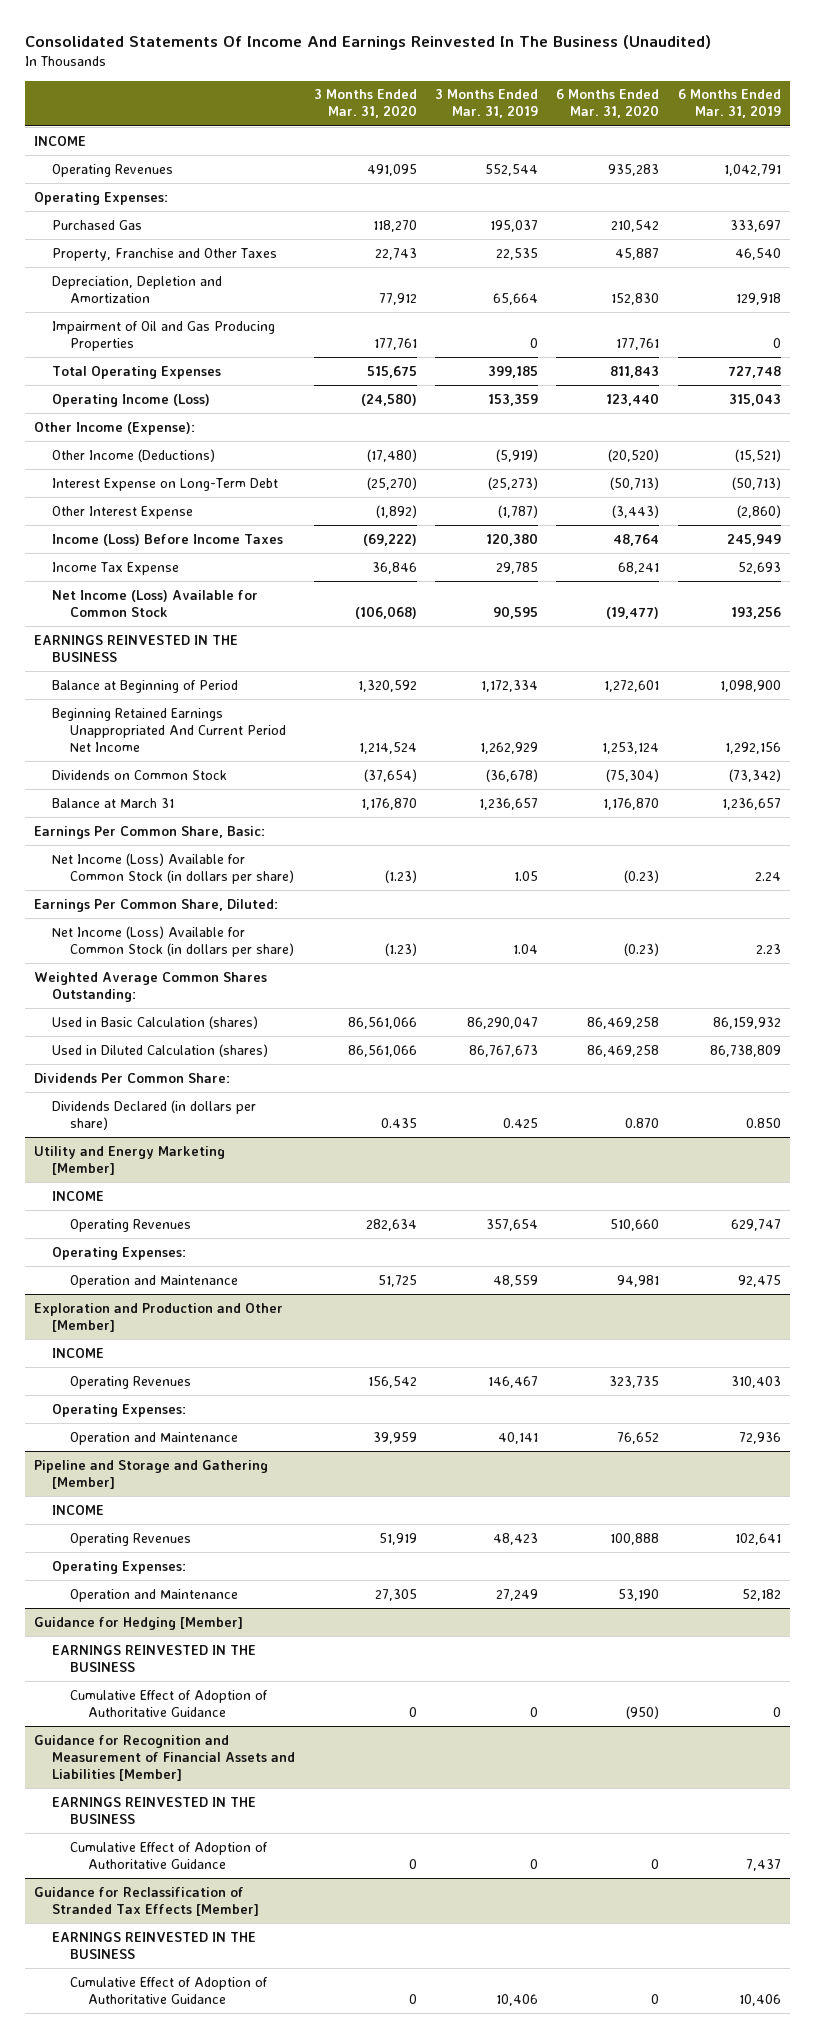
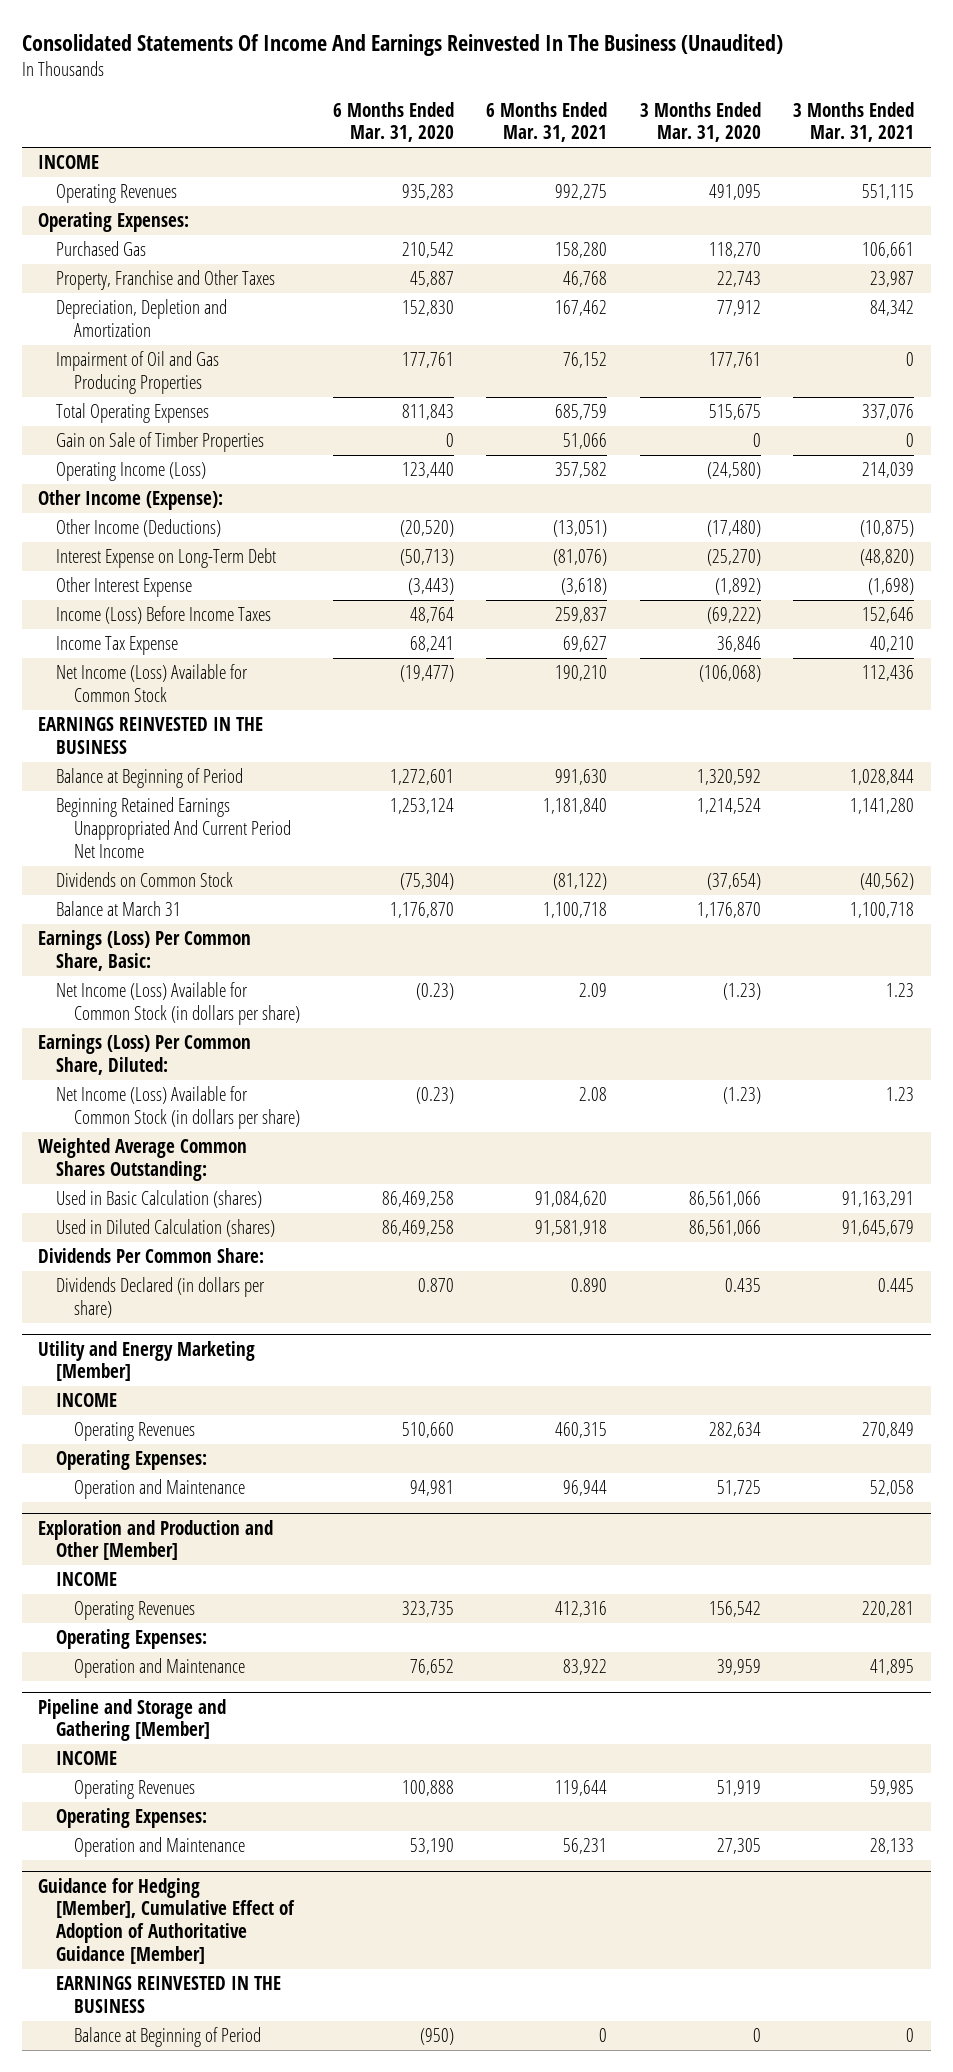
- | 3 Months Ended Mar. 31, 2020 | 3 Months Ended Mar. 31, 2019 | 6 Months Ended Mar. 31, 2020 | 6 Months Ended Mar. 31, 2019
+ | 6 Months Ended Mar. 31, 2020 | 6 Months Ended Mar. 31, 2021 | 3 Months Ended Mar. 31, 2020 | 3 Months Ended Mar. 31, 2021
+ Gain on Sale of Timber Properties | 0 | 51,066 | 0 | 0
- Earnings Per Common Share, Basic:
+ Earnings (Loss) Per Common Share, Basic:
- Earnings Per Common Share, Diluted:
+ Earnings (Loss) Per Common Share, Diluted:
- Guidance for Hedging [Member]
- EARNINGS REINVESTED IN THE BUSINESS
- Cumulative Effect of Adoption of Authoritative Guidance | 0 | 0 | (950) | 0
- Guidance for Recognition and Measurement of Financial Assets and Liabilities [Member]
- EARNINGS REINVESTED IN THE BUSINESS
- Cumulative Effect of Adoption of Authoritative Guidance | 0 | 0 | 0 | 7,437
- Guidance for Reclassification of Stranded Tax Effects [Member]
+ Guidance for Hedging [Member], Cumulative Effect of Adoption of Authoritative Guidance [Member]
- Cumulative Effect of Adoption of Authoritative Guidance | 0 | 10,406 | 0 | 10,406
+ Balance at Beginning of Period | (950) | 0 | 0 | 0

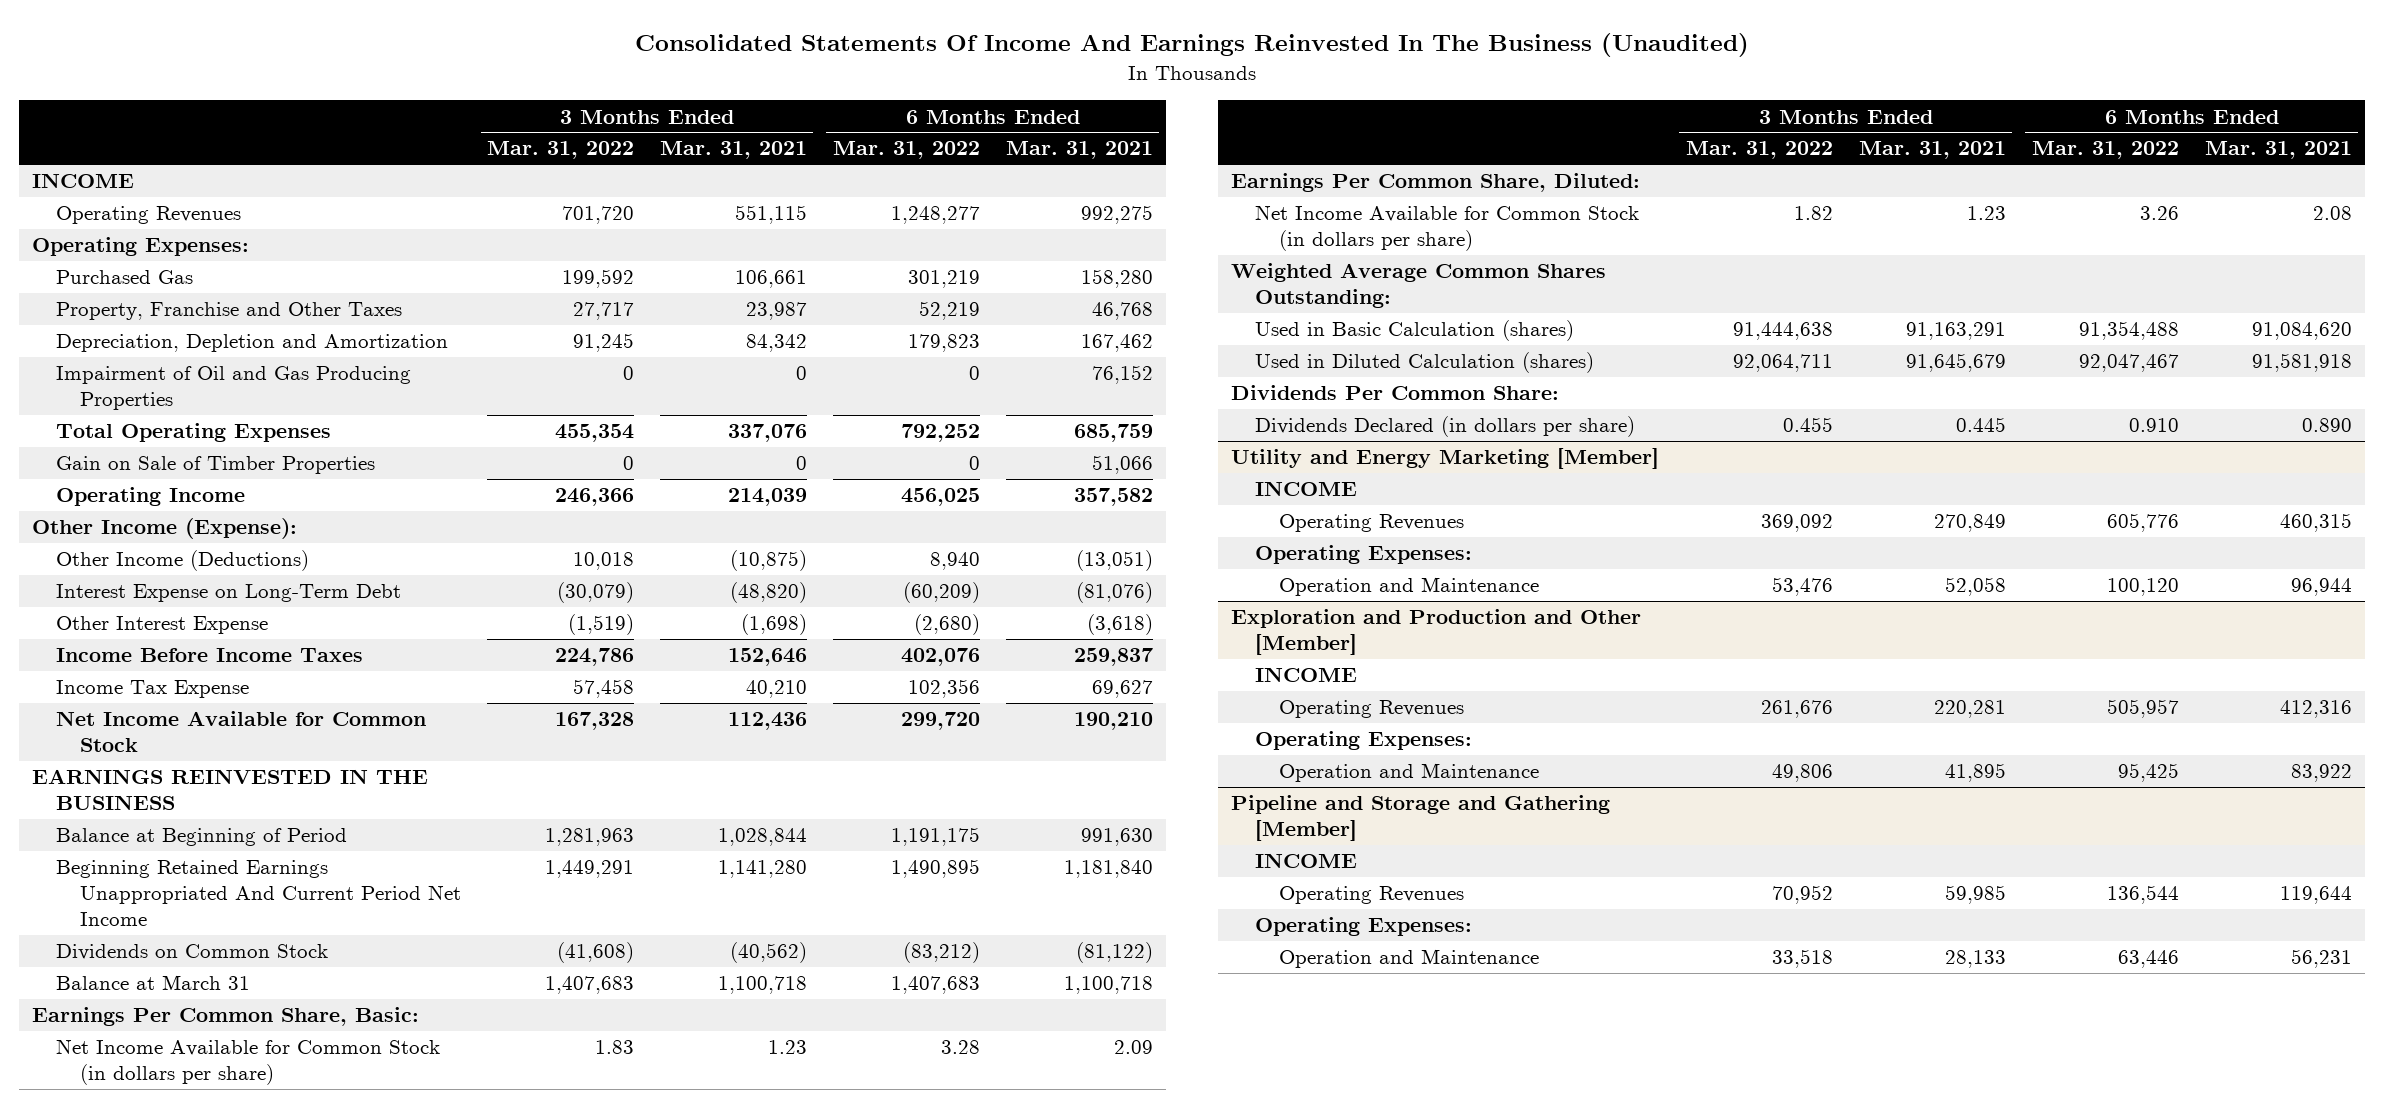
- | 6 Months Ended Mar. 31, 2020 | 6 Months Ended Mar. 31, 2021 | 3 Months Ended Mar. 31, 2020 | 3 Months Ended Mar. 31, 2021
+ | 3 Months Ended Mar. 31, 2022 | 3 Months Ended Mar. 31, 2021 | 6 Months Ended Mar. 31, 2022 | 6 Months Ended Mar. 31, 2021
- Operating Income (Loss) | 123,440 | 357,582 | (24,580) | 214,039
+ Operating Income | 246,366 | 214,039 | 456,025 | 357,582
- Income (Loss) Before Income Taxes | 48,764 | 259,837 | (69,222) | 152,646
+ Income Before Income Taxes | 224,786 | 152,646 | 402,076 | 259,837
- Net Income (Loss) Available for Common Stock | (19,477) | 190,210 | (106,068) | 112,436
+ Net Income Available for Common Stock | 167,328 | 112,436 | 299,720 | 190,210
- Earnings (Loss) Per Common Share, Basic:
- Net Income (Loss) Available for Common Stock (in dollars per share) | (0.23) | 2.09 | (1.23) | 1.23
- Earnings (Loss) Per Common Share, Diluted:
- Net Income (Loss) Available for Common Stock (in dollars per share) | (0.23) | 2.08 | (1.23) | 1.23
+ Earnings Per Common Share, Basic:
+ Net Income Available for Common Stock (in dollars per share) | 1.83 | 1.23 | 3.28 | 2.09
+ Earnings Per Common Share, Diluted:
+ Net Income Available for Common Stock (in dollars per share) | 1.82 | 1.23 | 3.26 | 2.08
- Guidance for Hedging [Member], Cumulative Effect of Adoption of Authoritative Guidance [Member]
- EARNINGS REINVESTED IN THE BUSINESS
- Balance at Beginning of Period | (950) | 0 | 0 | 0

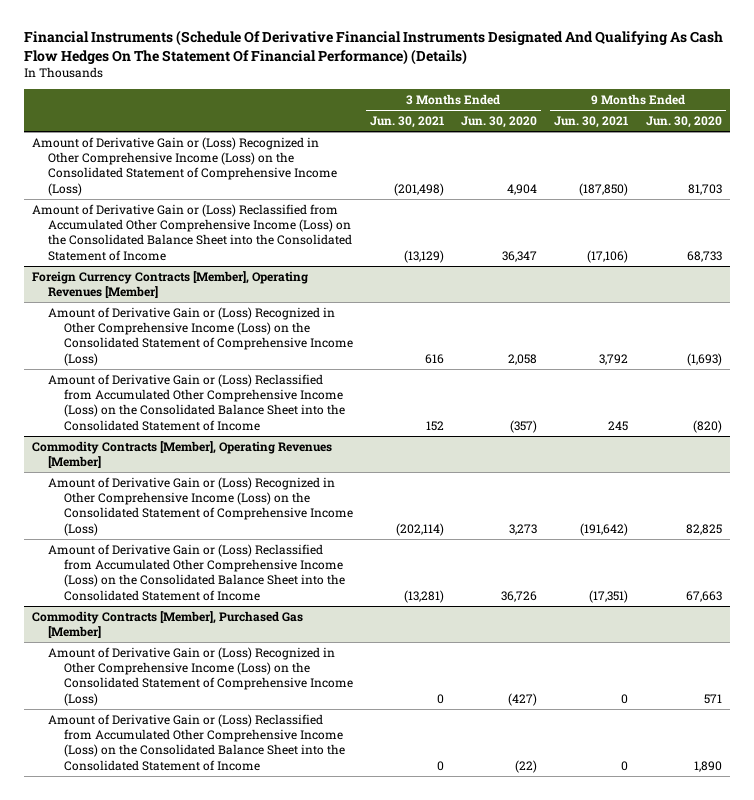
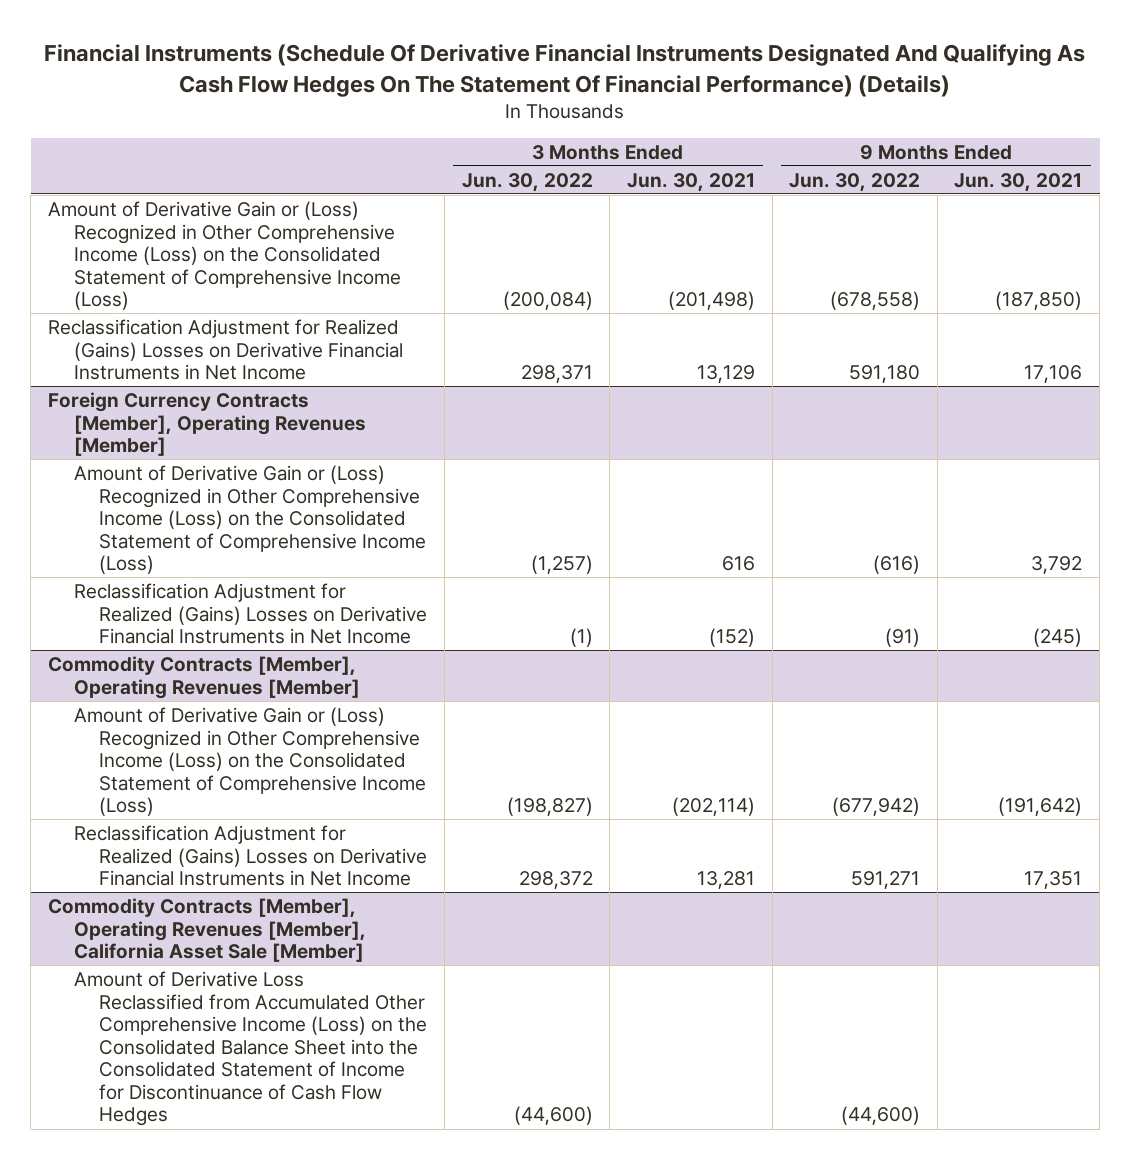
- | 3 Months Ended Jun. 30, 2021 | 3 Months Ended Jun. 30, 2020 | 9 Months Ended Jun. 30, 2021 | 9 Months Ended Jun. 30, 2020
+ | 3 Months Ended Jun. 30, 2022 | 3 Months Ended Jun. 30, 2021 | 9 Months Ended Jun. 30, 2022 | 9 Months Ended Jun. 30, 2021
- Amount of Derivative Gain or (Loss) Reclassified from Accumulated Other Comprehensive Income (Loss) on the Consolidated Balance Sheet into the Consolidated Statement of Income | (13,129) | 36,347 | (17,106) | 68,733
+ Reclassification Adjustment for Realized (Gains) Losses on Derivative Financial Instruments in Net Income | 298,371 | 13,129 | 591,180 | 17,106
@ Foreign Currency Contracts [Member], Operating Revenues [Member]
- Amount of Derivative Gain or (Loss) Reclassified from Accumulated Other Comprehensive Income (Loss) on the Consolidated Balance Sheet into the Consolidated Statement of Income | 152 | (357) | 245 | (820)
+ Reclassification Adjustment for Realized (Gains) Losses on Derivative Financial Instruments in Net Income | (1) | (152) | (91) | (245)
@ Commodity Contracts [Member], Operating Revenues [Member]
- Amount of Derivative Gain or (Loss) Reclassified from Accumulated Other Comprehensive Income (Loss) on the Consolidated Balance Sheet into the Consolidated Statement of Income | (13,281) | 36,726 | (17,351) | 67,663
- Commodity Contracts [Member], Purchased Gas [Member]
- Amount of Derivative Gain or (Loss) Recognized in Other Comprehensive Income (Loss) on the Consolidated Statement of Comprehensive Income (Loss) | 0 | (427) | 0 | 571
- Amount of Derivative Gain or (Loss) Reclassified from Accumulated Other Comprehensive Income (Loss) on the Consolidated Balance Sheet into the Consolidated Statement of Income | 0 | (22) | 0 | 1,890
@ Commodity Contracts [Member], Operating Revenues [Member]
+ Reclassification Adjustment for Realized (Gains) Losses on Derivative Financial Instruments in Net Income | 298,372 | 13,281 | 591,271 | 17,351
+ Commodity Contracts [Member], Operating Revenues [Member], California Asset Sale [Member]
+ Amount of Derivative Loss Reclassified from Accumulated Other Comprehensive Income (Loss) on the Consolidated Balance Sheet into the Consolidated Statement of Income for Discontinuance of Cash Flow Hedges | (44,600) | | (44,600) |

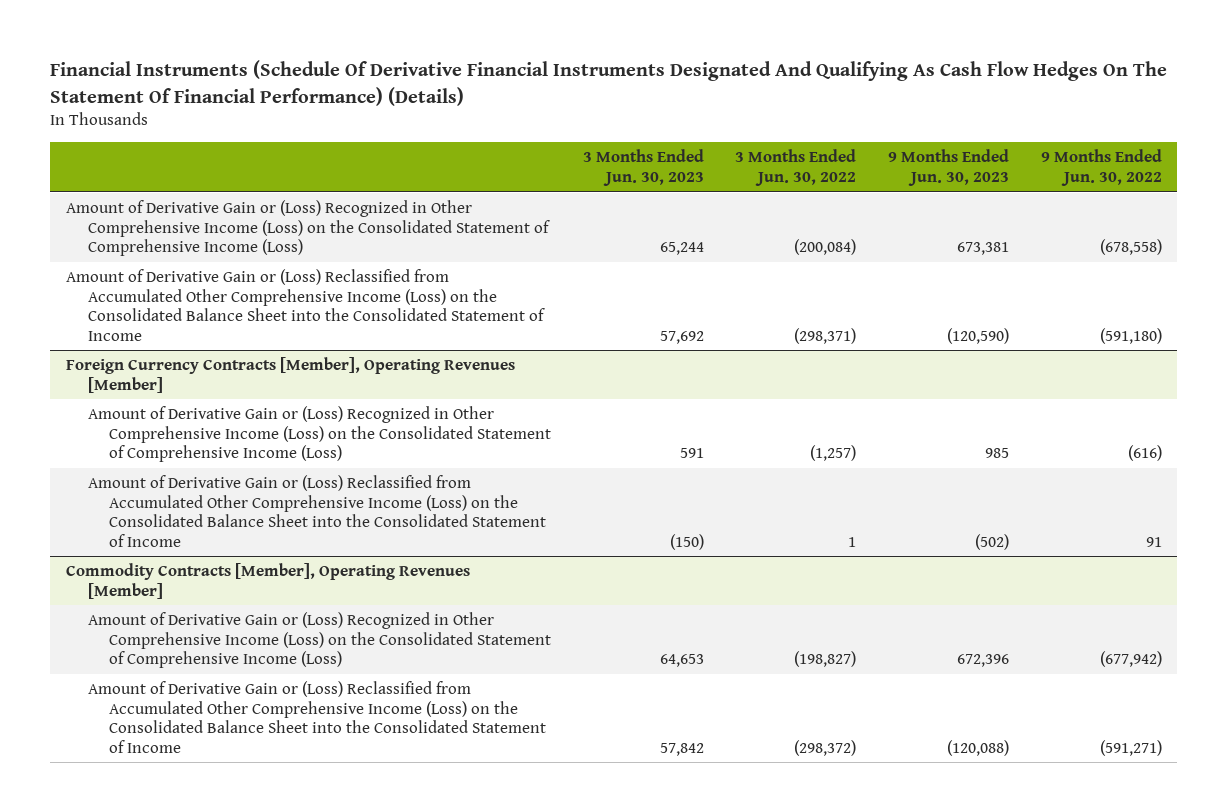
- | 3 Months Ended Jun. 30, 2022 | 3 Months Ended Jun. 30, 2021 | 9 Months Ended Jun. 30, 2022 | 9 Months Ended Jun. 30, 2021
+ | 3 Months Ended Jun. 30, 2023 | 3 Months Ended Jun. 30, 2022 | 9 Months Ended Jun. 30, 2023 | 9 Months Ended Jun. 30, 2022
- Reclassification Adjustment for Realized (Gains) Losses on Derivative Financial Instruments in Net Income | 298,371 | 13,129 | 591,180 | 17,106
+ Amount of Derivative Gain or (Loss) Reclassified from Accumulated Other Comprehensive Income (Loss) on the Consolidated Balance Sheet into the Consolidated Statement of Income | 57,692 | (298,371) | (120,590) | (591,180)
@ Foreign Currency Contracts [Member], Operating Revenues [Member]
- Reclassification Adjustment for Realized (Gains) Losses on Derivative Financial Instruments in Net Income | (1) | (152) | (91) | (245)
+ Amount of Derivative Gain or (Loss) Reclassified from Accumulated Other Comprehensive Income (Loss) on the Consolidated Balance Sheet into the Consolidated Statement of Income | (150) | 1 | (502) | 91
@ Commodity Contracts [Member], Operating Revenues [Member]
- Reclassification Adjustment for Realized (Gains) Losses on Derivative Financial Instruments in Net Income | 298,372 | 13,281 | 591,271 | 17,351
- Commodity Contracts [Member], Operating Revenues [Member], California Asset Sale [Member]
- Amount of Derivative Loss Reclassified from Accumulated Other Comprehensive Income (Loss) on the Consolidated Balance Sheet into the Consolidated Statement of Income for Discontinuance of Cash Flow Hedges | (44,600) | | (44,600) |
@ Commodity Contracts [Member], Operating Revenues [Member]
+ Amount of Derivative Gain or (Loss) Reclassified from Accumulated Other Comprehensive Income (Loss) on the Consolidated Balance Sheet into the Consolidated Statement of Income | 57,842 | (298,372) | (120,088) | (591,271)

